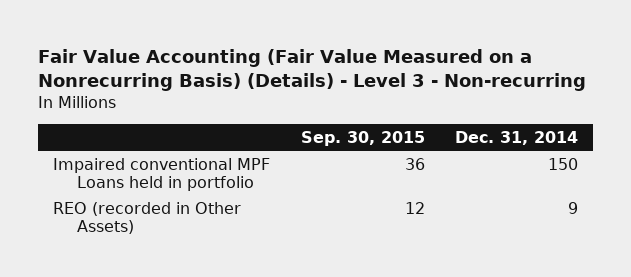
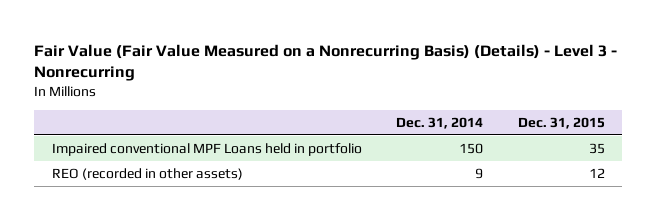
- Fair Value Accounting (Fair Value Measured on a Nonrecurring Basis) (Details) - Level 3 - Non-recurring
+ Fair Value (Fair Value Measured on a Nonrecurring Basis) (Details) - Level 3 - Nonrecurring
- | Sep. 30, 2015 | Dec. 31, 2014
+ | Dec. 31, 2014 | Dec. 31, 2015
- REO (recorded in Other Assets) | 12 | 9
+ REO (recorded in other assets) | 9 | 12

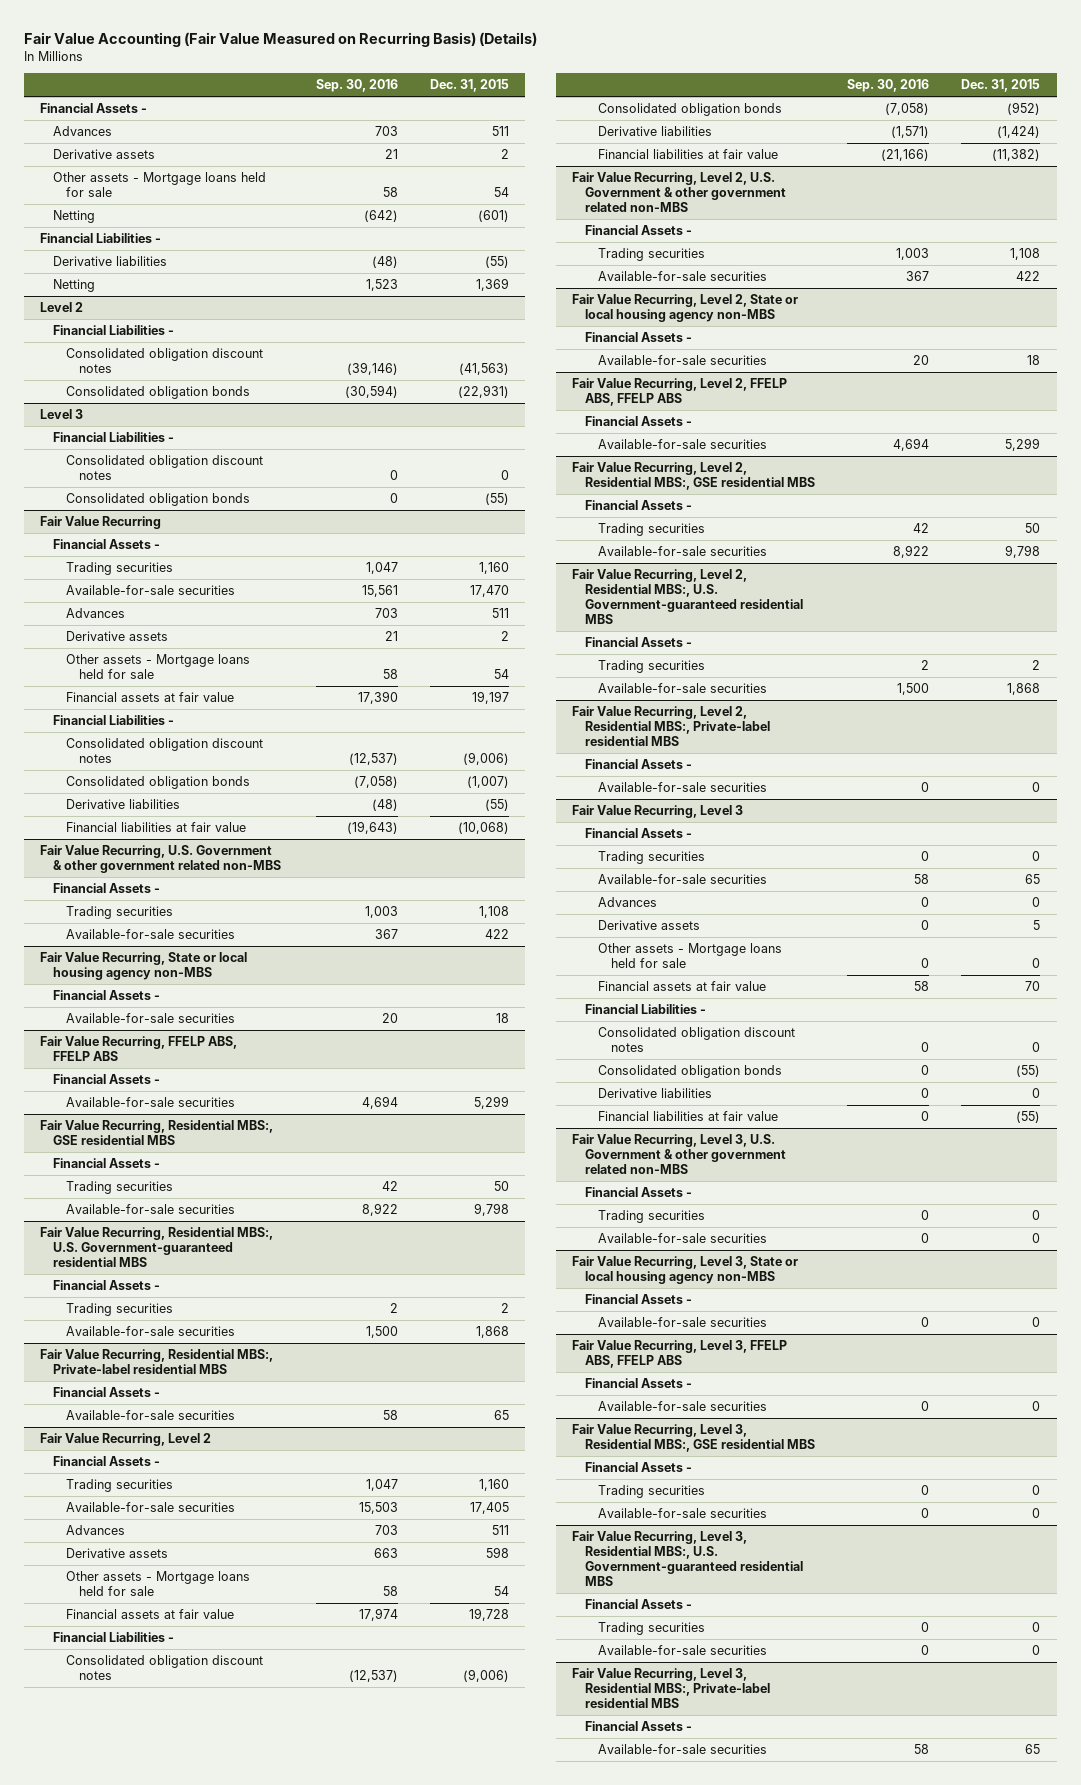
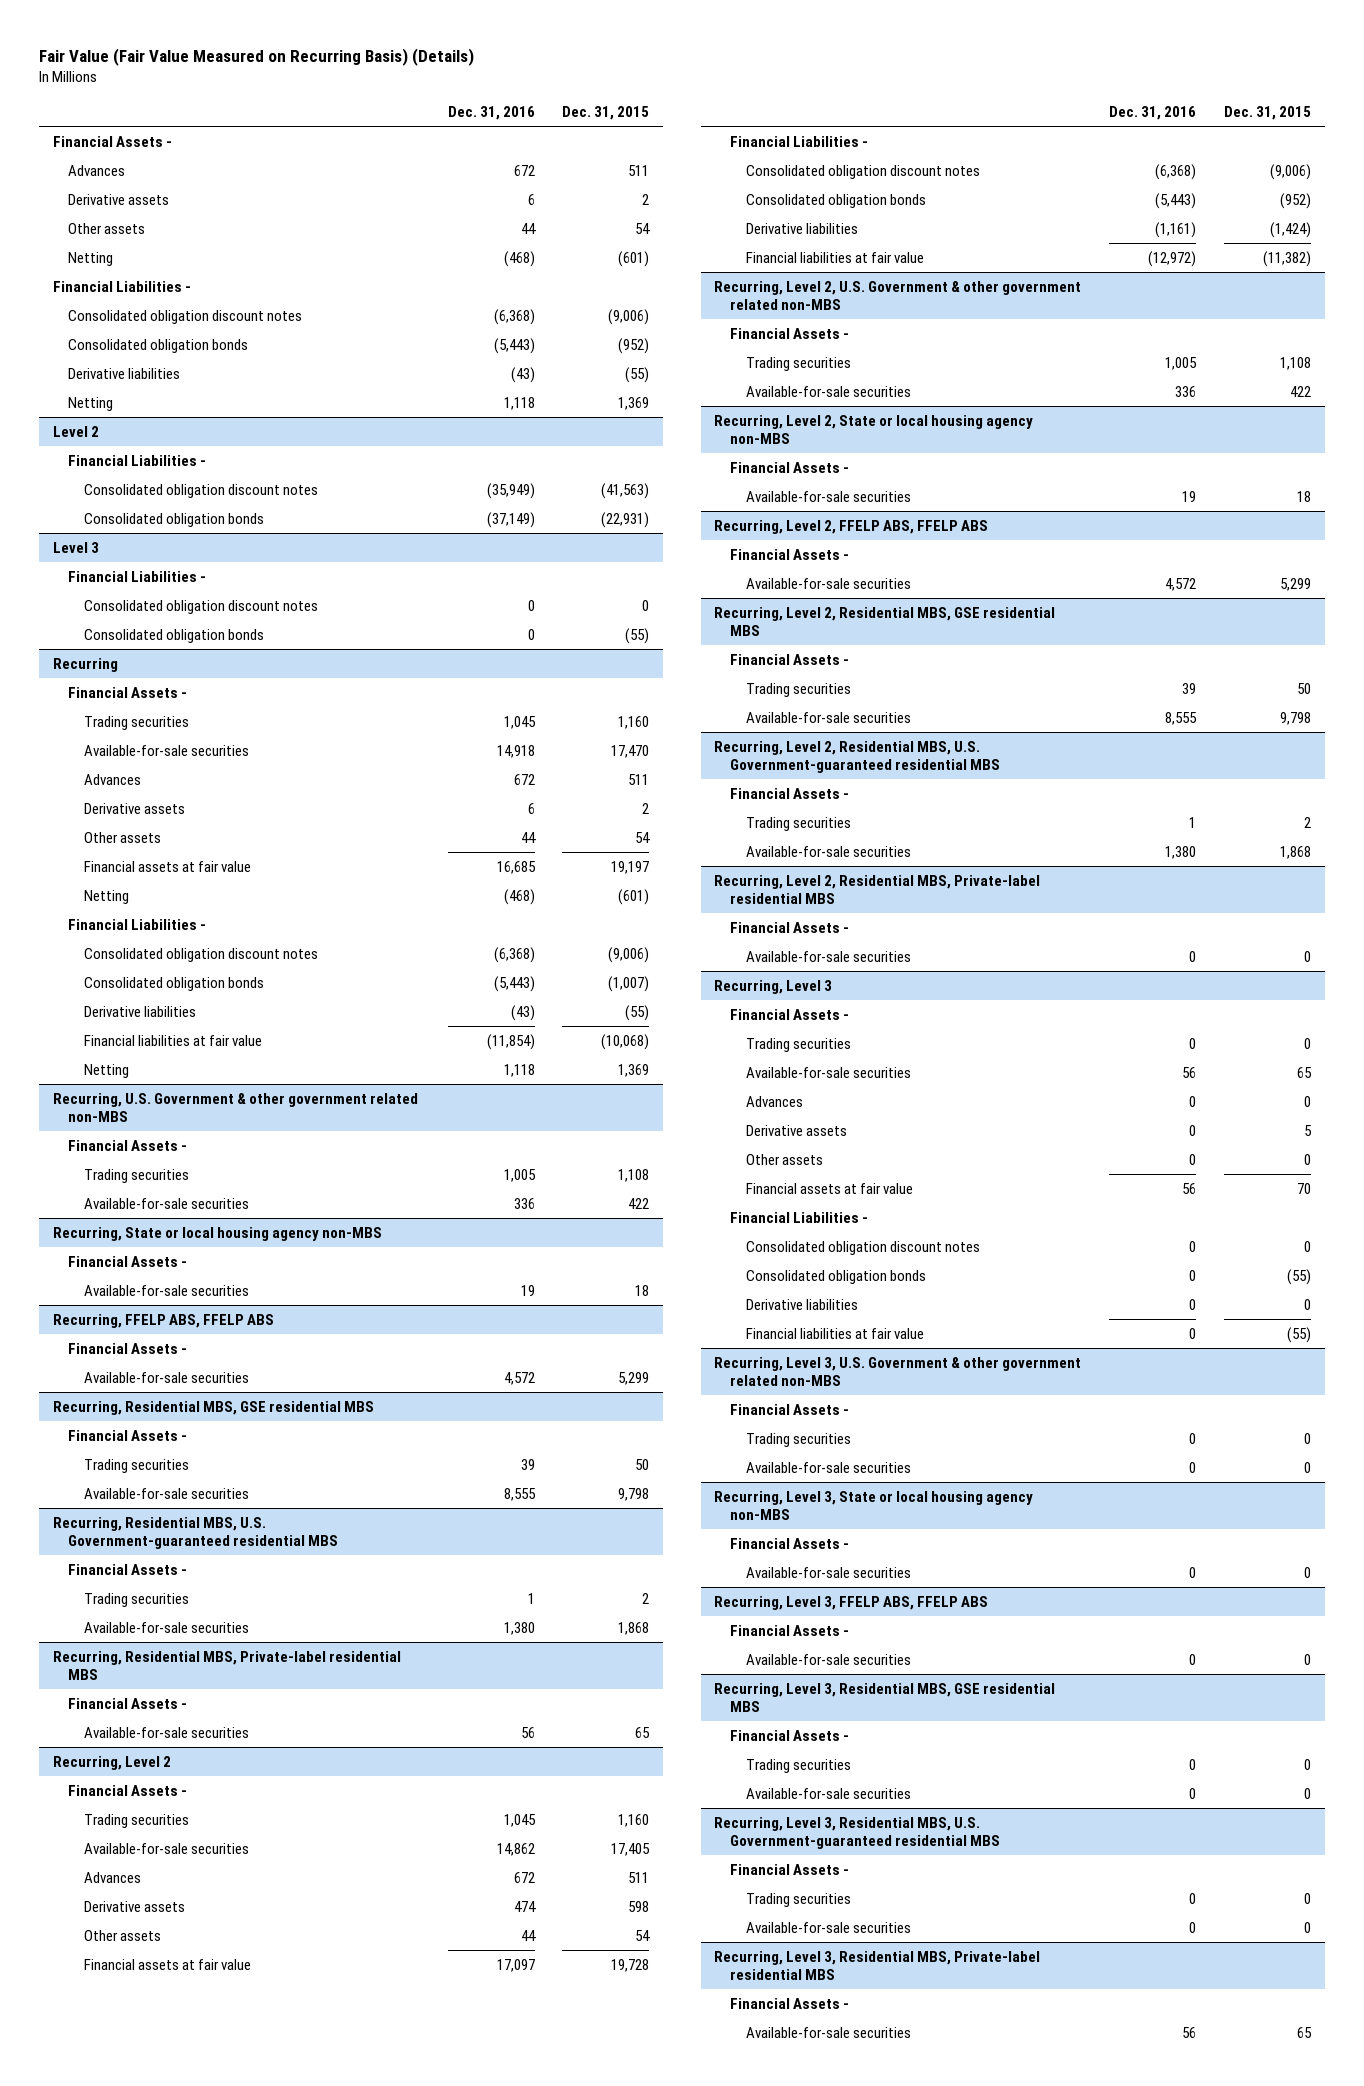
- Fair Value Accounting (Fair Value Measured on Recurring Basis) (Details)
+ Fair Value (Fair Value Measured on Recurring Basis) (Details)
- | Sep. 30, 2016 | Dec. 31, 2015
+ | Dec. 31, 2016 | Dec. 31, 2015
- Other assets - Mortgage loans held for sale | 58 | 54
+ Other assets | 44 | 54
+ Consolidated obligation discount notes | (6,368) | (9,006)
+ Consolidated obligation bonds | (5,443) | (952)
- Fair Value Recurring
+ Recurring
- Other assets - Mortgage loans held for sale | 58 | 54
+ Other assets | 44 | 54
+ Netting | (468) | (601)
- Fair Value Recurring, U.S. Government & other government related non-MBS
+ Netting | 1,118 | 1,369
+ Recurring, U.S. Government & other government related non-MBS
- Fair Value Recurring, State or local housing agency non-MBS
+ Recurring, State or local housing agency non-MBS
- Fair Value Recurring, FFELP ABS, FFELP ABS
+ Recurring, FFELP ABS, FFELP ABS
- Fair Value Recurring, Residential MBS:, GSE residential MBS
+ Recurring, Residential MBS, GSE residential MBS
- Fair Value Recurring, Residential MBS:, U.S. Government-guaranteed residential MBS
+ Recurring, Residential MBS, U.S. Government-guaranteed residential MBS
- Fair Value Recurring, Residential MBS:, Private-label residential MBS
+ Recurring, Residential MBS, Private-label residential MBS
- Fair Value Recurring, Level 2
+ Recurring, Level 2
- Other assets - Mortgage loans held for sale | 58 | 54
+ Other assets | 44 | 54
- Fair Value Recurring, Level 2, U.S. Government & other government related non-MBS
+ Recurring, Level 2, U.S. Government & other government related non-MBS
- Fair Value Recurring, Level 2, State or local housing agency non-MBS
+ Recurring, Level 2, State or local housing agency non-MBS
- Fair Value Recurring, Level 2, FFELP ABS, FFELP ABS
+ Recurring, Level 2, FFELP ABS, FFELP ABS
- Fair Value Recurring, Level 2, Residential MBS:, GSE residential MBS
+ Recurring, Level 2, Residential MBS, GSE residential MBS
- Fair Value Recurring, Level 2, Residential MBS:, U.S. Government-guaranteed residential MBS
+ Recurring, Level 2, Residential MBS, U.S. Government-guaranteed residential MBS
- Fair Value Recurring, Level 2, Residential MBS:, Private-label residential MBS
+ Recurring, Level 2, Residential MBS, Private-label residential MBS
- Fair Value Recurring, Level 3
+ Recurring, Level 3
- Other assets - Mortgage loans held for sale | 0 | 0
+ Other assets | 0 | 0
- Fair Value Recurring, Level 3, U.S. Government & other government related non-MBS
+ Recurring, Level 3, U.S. Government & other government related non-MBS
- Fair Value Recurring, Level 3, State or local housing agency non-MBS
+ Recurring, Level 3, State or local housing agency non-MBS
- Fair Value Recurring, Level 3, FFELP ABS, FFELP ABS
+ Recurring, Level 3, FFELP ABS, FFELP ABS
- Fair Value Recurring, Level 3, Residential MBS:, GSE residential MBS
+ Recurring, Level 3, Residential MBS, GSE residential MBS
- Fair Value Recurring, Level 3, Residential MBS:, U.S. Government-guaranteed residential MBS
+ Recurring, Level 3, Residential MBS, U.S. Government-guaranteed residential MBS
- Fair Value Recurring, Level 3, Residential MBS:, Private-label residential MBS
+ Recurring, Level 3, Residential MBS, Private-label residential MBS

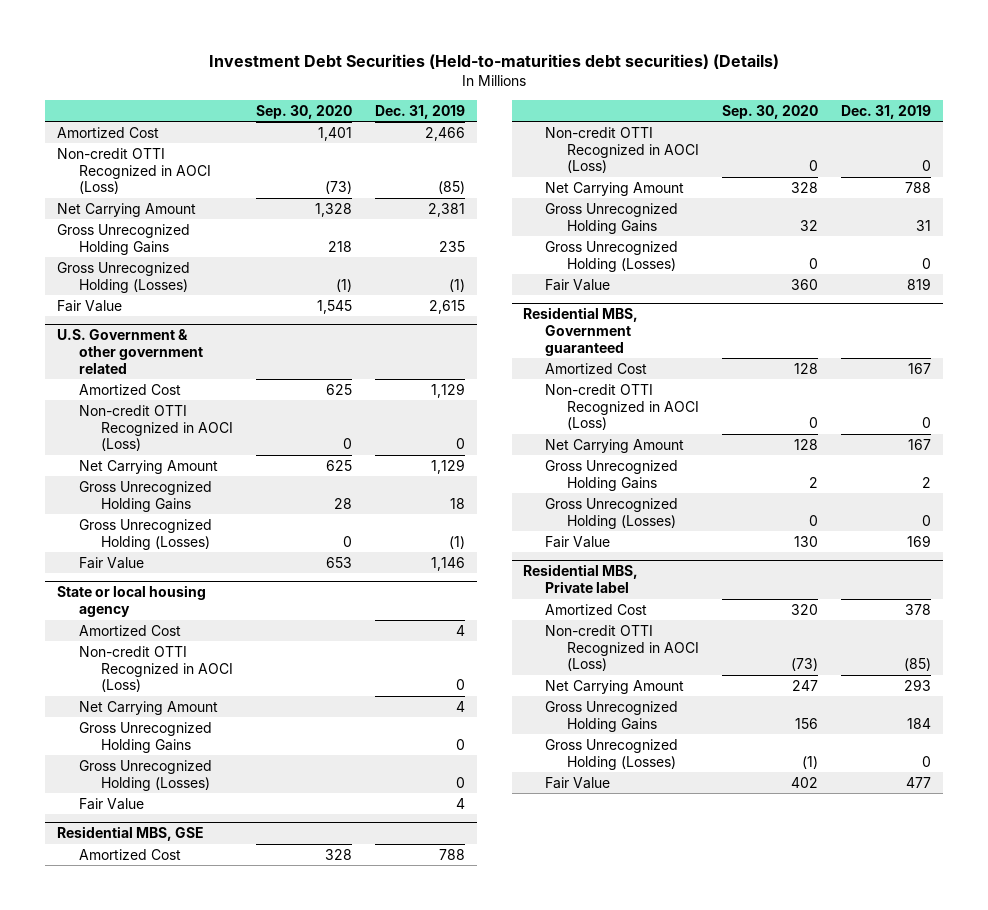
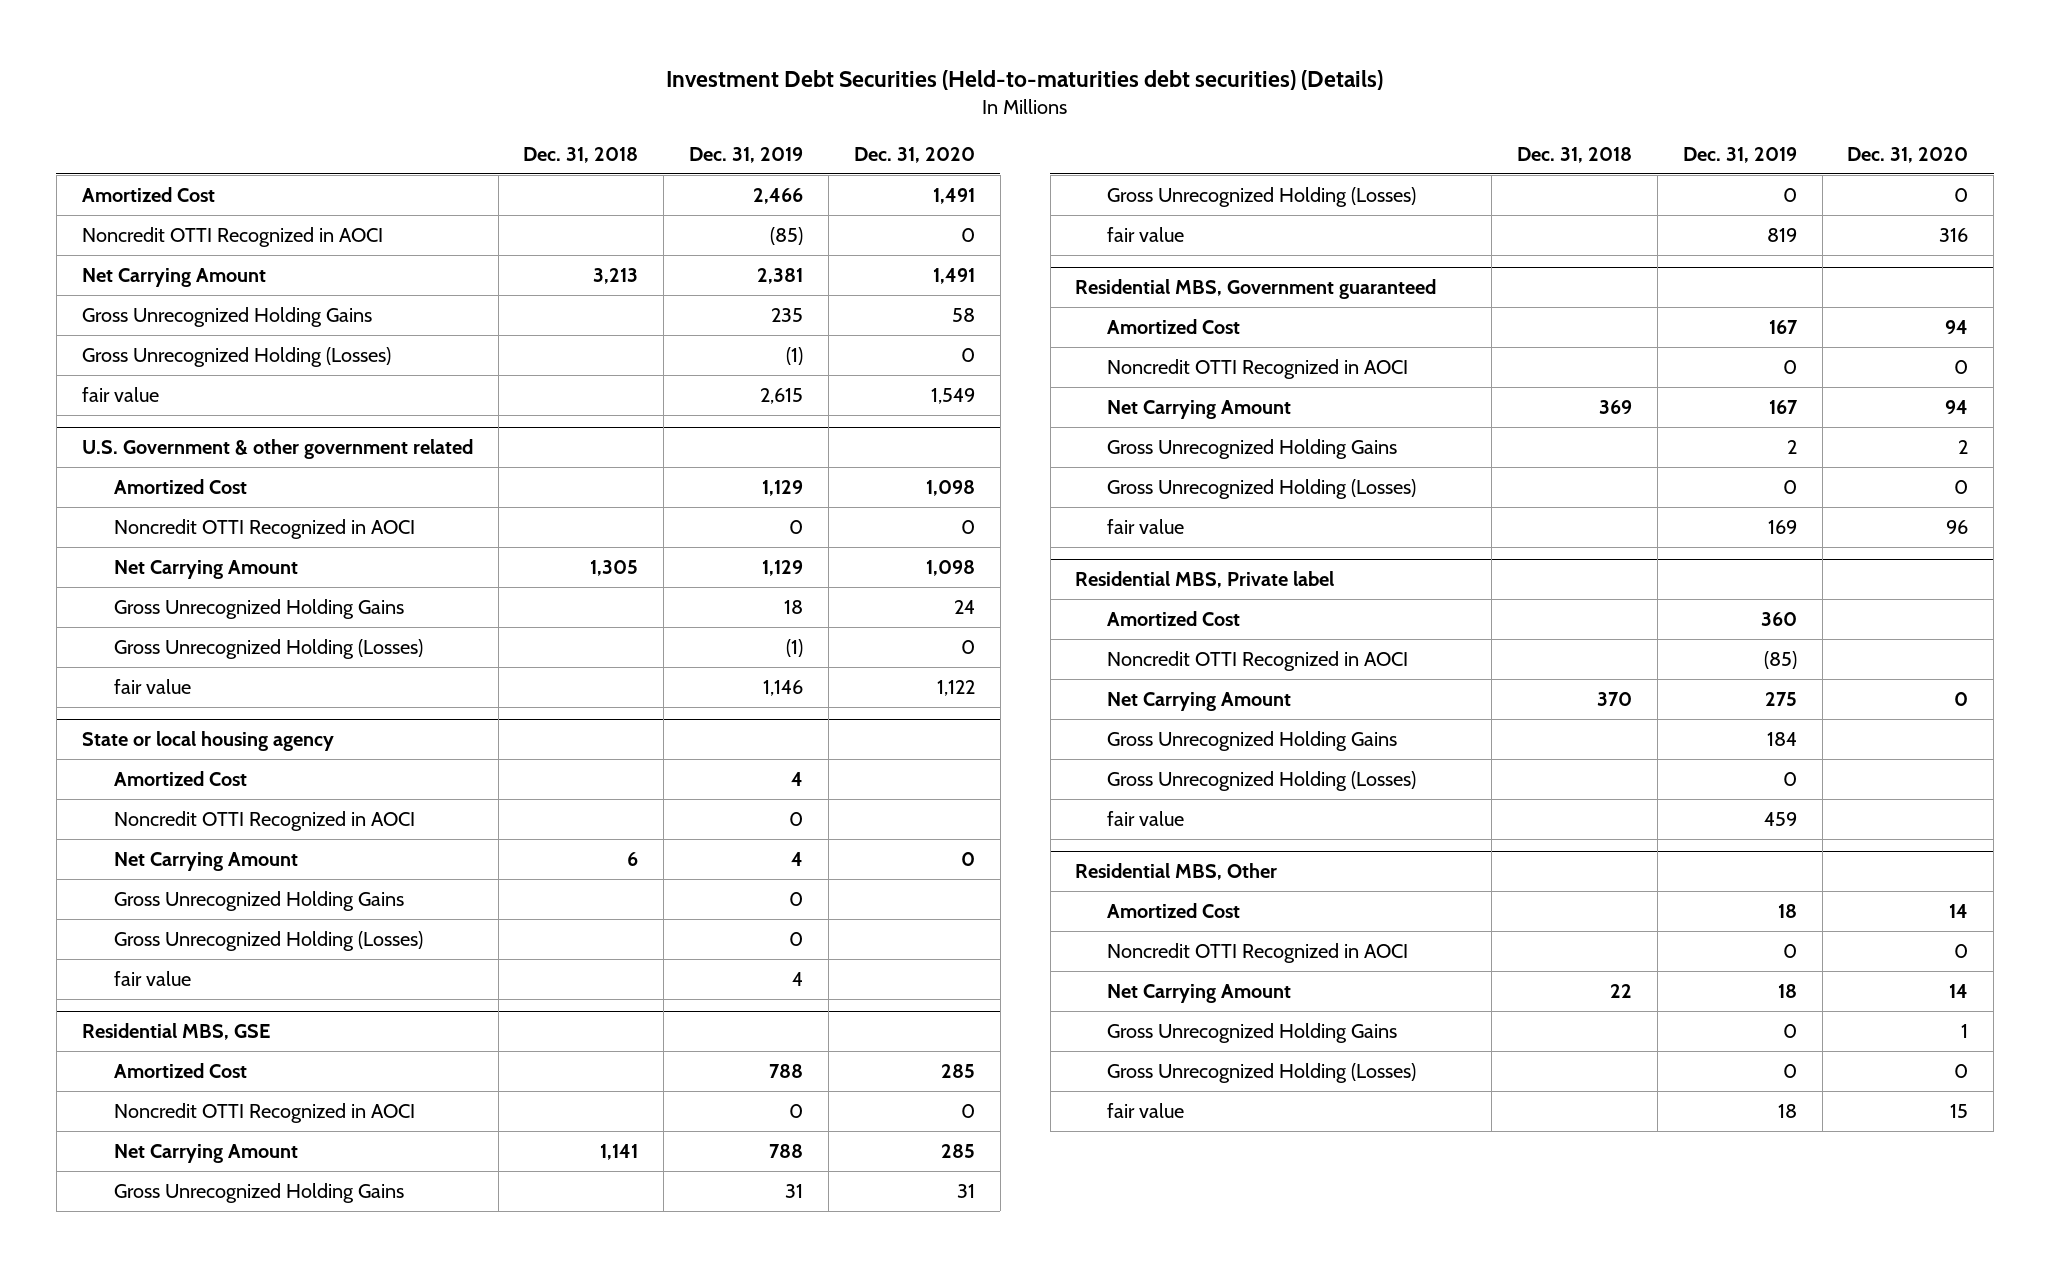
- | Sep. 30, 2020 | Dec. 31, 2019
+ | Dec. 31, 2018 | Dec. 31, 2019 | Dec. 31, 2020
- Non-credit OTTI Recognized in AOCI (Loss) | (73) | (85)
+ Noncredit OTTI Recognized in AOCI | | (85) | 0
- Fair Value | 1,545 | 2,615
+ fair value | | 2,615 | 1,549
@ U.S. Government & other government related
- Non-credit OTTI Recognized in AOCI (Loss) | 0 | 0
+ Noncredit OTTI Recognized in AOCI | | 0 | 0
- Fair Value | 653 | 1,146
+ fair value | | 1,146 | 1,122
@ State or local housing agency
- Non-credit OTTI Recognized in AOCI (Loss) | | 0
+ Noncredit OTTI Recognized in AOCI | | 0 |
- Fair Value | | 4
+ fair value | | 4 |
@ Residential MBS, GSE
- Non-credit OTTI Recognized in AOCI (Loss) | 0 | 0
+ Noncredit OTTI Recognized in AOCI | | 0 | 0
- Fair Value | 360 | 819
+ fair value | | 819 | 316
@ Residential MBS, Government guaranteed
- Non-credit OTTI Recognized in AOCI (Loss) | 0 | 0
+ Noncredit OTTI Recognized in AOCI | | 0 | 0
- Fair Value | 130 | 169
+ fair value | | 169 | 96
@ Residential MBS, Private label
- Amortized Cost | 320 | 378
- Non-credit OTTI Recognized in AOCI (Loss) | (73) | (85)
- Net Carrying Amount | 247 | 293
+ Amortized Cost | | 360 |
+ Noncredit OTTI Recognized in AOCI | | (85) |
+ Net Carrying Amount | 370 | 275 | 0
- Fair Value | 402 | 477
+ fair value | | 459 |
+ Residential MBS, Other
+ Amortized Cost | | 18 | 14
+ Noncredit OTTI Recognized in AOCI | | 0 | 0
+ Net Carrying Amount | 22 | 18 | 14
+ Gross Unrecognized Holding Gains | | 0 | 1
+ Gross Unrecognized Holding (Losses) | | 0 | 0
+ fair value | | 18 | 15

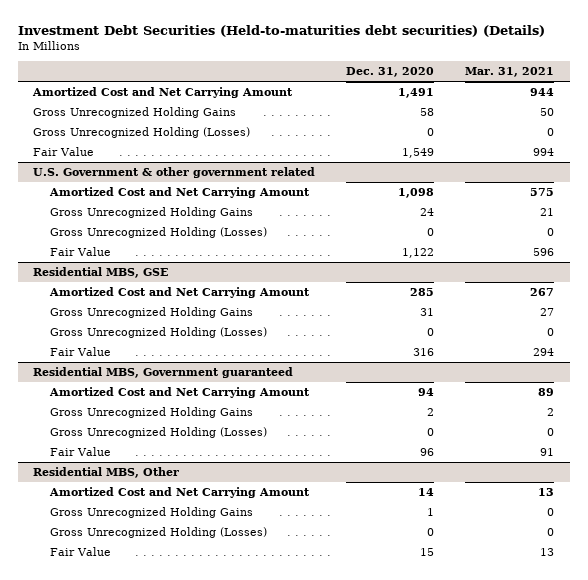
- | Dec. 31, 2018 | Dec. 31, 2019 | Dec. 31, 2020
+ | Dec. 31, 2020 | Mar. 31, 2021
- Amortized Cost | | 2,466 | 1,491
- Noncredit OTTI Recognized in AOCI | | (85) | 0
- Net Carrying Amount | 3,213 | 2,381 | 1,491
+ Amortized Cost and Net Carrying Amount | 1,491 | 944
- fair value | | 2,615 | 1,549
+ Fair Value | 1,549 | 994
@ U.S. Government & other government related
- Amortized Cost | | 1,129 | 1,098
- Noncredit OTTI Recognized in AOCI | | 0 | 0
- Net Carrying Amount | 1,305 | 1,129 | 1,098
+ Amortized Cost and Net Carrying Amount | 1,098 | 575
- fair value | | 1,146 | 1,122
- State or local housing agency
- Amortized Cost | | 4 |
- Noncredit OTTI Recognized in AOCI | | 0 |
- Net Carrying Amount | 6 | 4 | 0
- Gross Unrecognized Holding Gains | | 0 |
- Gross Unrecognized Holding (Losses) | | 0 |
- fair value | | 4 |
@ U.S. Government & other government related
+ Fair Value | 1,122 | 596
@ Residential MBS, GSE
- Amortized Cost | | 788 | 285
- Noncredit OTTI Recognized in AOCI | | 0 | 0
- Net Carrying Amount | 1,141 | 788 | 285
+ Amortized Cost and Net Carrying Amount | 285 | 267
- fair value | | 819 | 316
+ Fair Value | 316 | 294
@ Residential MBS, Government guaranteed
- Amortized Cost | | 167 | 94
- Noncredit OTTI Recognized in AOCI | | 0 | 0
- Net Carrying Amount | 369 | 167 | 94
+ Amortized Cost and Net Carrying Amount | 94 | 89
- fair value | | 169 | 96
- Residential MBS, Private label
- Amortized Cost | | 360 |
- Noncredit OTTI Recognized in AOCI | | (85) |
- Net Carrying Amount | 370 | 275 | 0
- Gross Unrecognized Holding Gains | | 184 |
- Gross Unrecognized Holding (Losses) | | 0 |
- fair value | | 459 |
@ Residential MBS, Government guaranteed
+ Fair Value | 96 | 91
@ Residential MBS, Other
- Amortized Cost | | 18 | 14
- Noncredit OTTI Recognized in AOCI | | 0 | 0
- Net Carrying Amount | 22 | 18 | 14
+ Amortized Cost and Net Carrying Amount | 14 | 13
- fair value | | 18 | 15
+ Fair Value | 15 | 13

